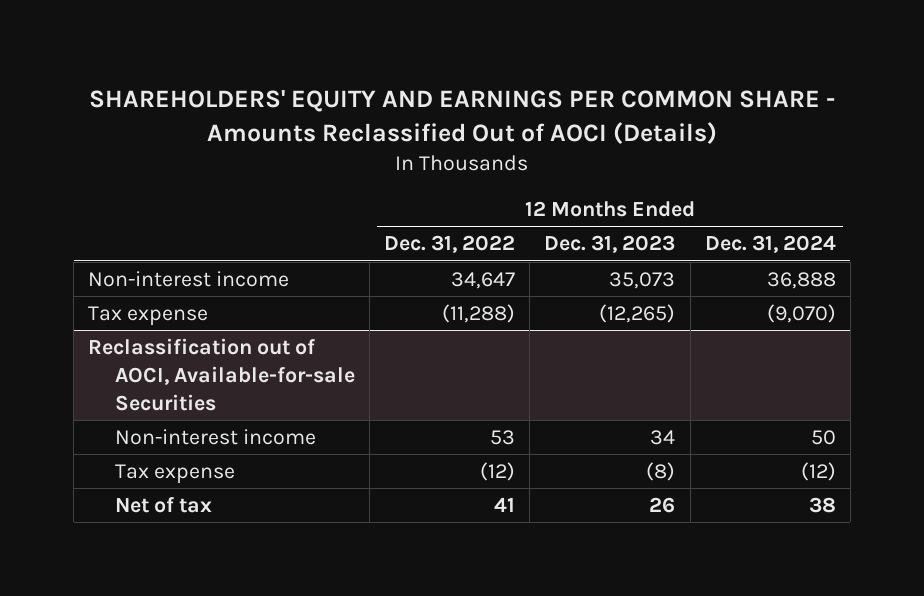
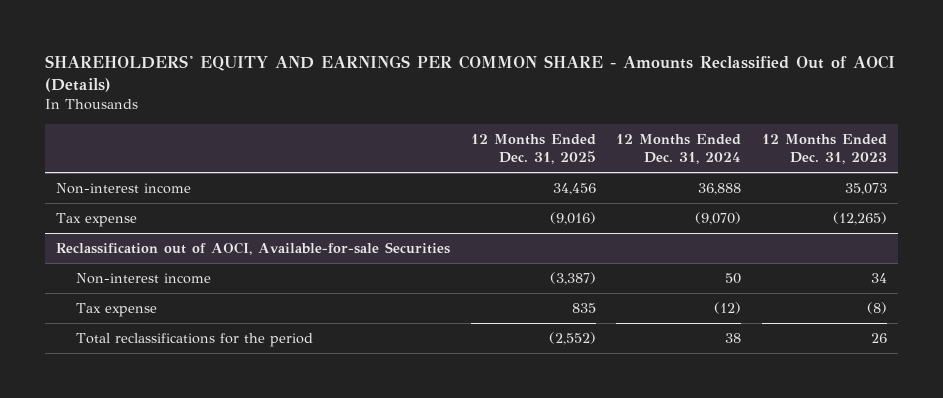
- | 12 Months Ended Dec. 31, 2022 | 12 Months Ended Dec. 31, 2023 | 12 Months Ended Dec. 31, 2024
+ | 12 Months Ended Dec. 31, 2025 | 12 Months Ended Dec. 31, 2024 | 12 Months Ended Dec. 31, 2023
@ Reclassification out of AOCI, Available-for-sale Securities
- Net of tax | 41 | 26 | 38
+ Total reclassifications for the period | (2,552) | 38 | 26

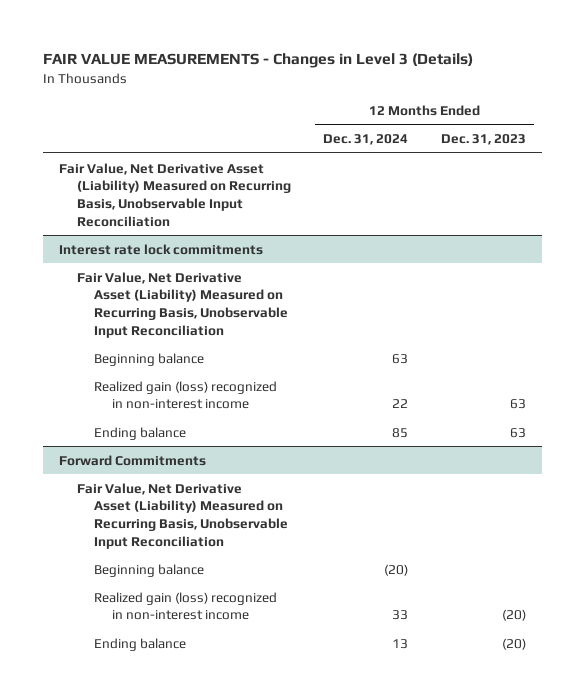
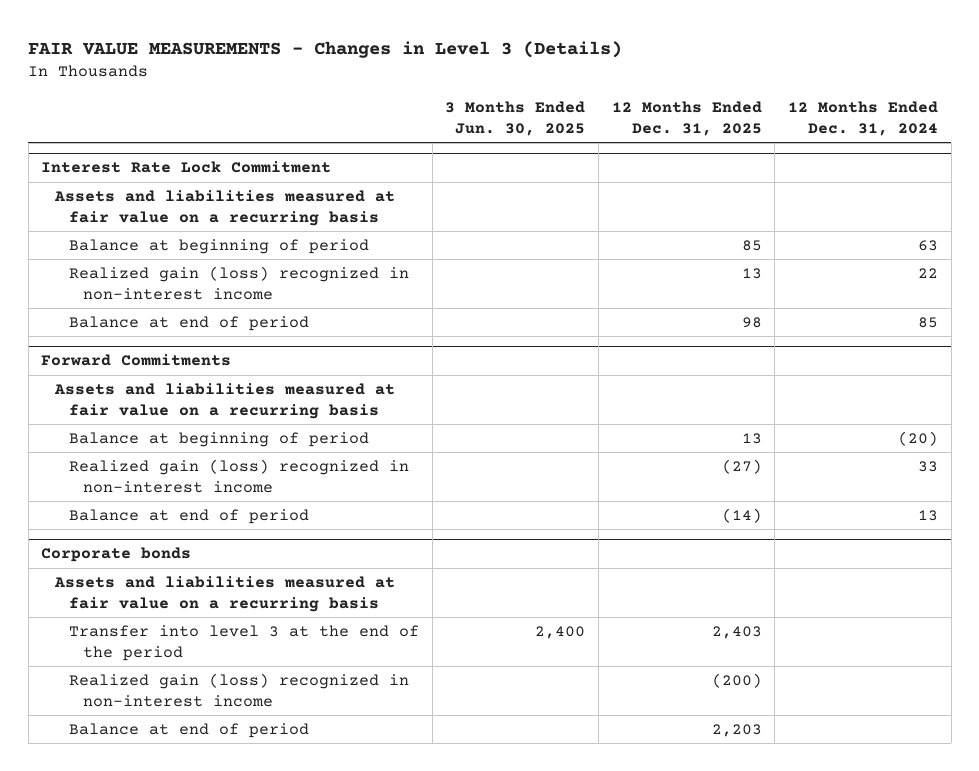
- | 12 Months Ended Dec. 31, 2024 | 12 Months Ended Dec. 31, 2023
+ | 3 Months Ended Jun. 30, 2025 | 12 Months Ended Dec. 31, 2025 | 12 Months Ended Dec. 31, 2024
- Fair Value, Net Derivative Asset (Liability) Measured on Recurring Basis, Unobservable Input Reconciliation
- Interest rate lock commitments
- Fair Value, Net Derivative Asset (Liability) Measured on Recurring Basis, Unobservable Input Reconciliation
- Beginning balance | 63 |
+ Interest Rate Lock Commitment
+ Assets and liabilities measured at fair value on a recurring basis
+ Balance at beginning of period | | 85 | 63
- Ending balance | 85 | 63
+ Balance at end of period | | 98 | 85
@ Forward Commitments
- Fair Value, Net Derivative Asset (Liability) Measured on Recurring Basis, Unobservable Input Reconciliation
- Beginning balance | (20) |
+ Assets and liabilities measured at fair value on a recurring basis
+ Balance at beginning of period | | 13 | (20)
- Ending balance | 13 | (20)
+ Balance at end of period | | (14) | 13
+ Corporate bonds
+ Assets and liabilities measured at fair value on a recurring basis
+ Transfer into level 3 at the end of the period | 2,400 | 2,403 |
+ Realized gain (loss) recognized in non-interest income | | (200) |
+ Balance at end of period | | 2,203 |

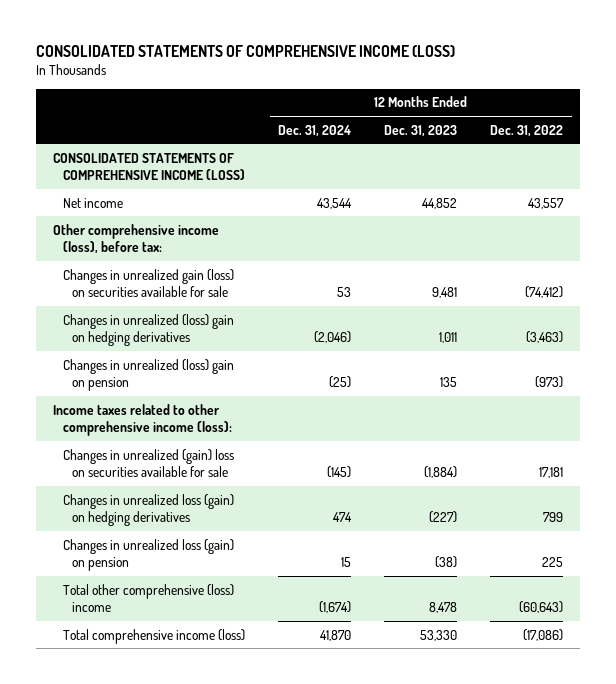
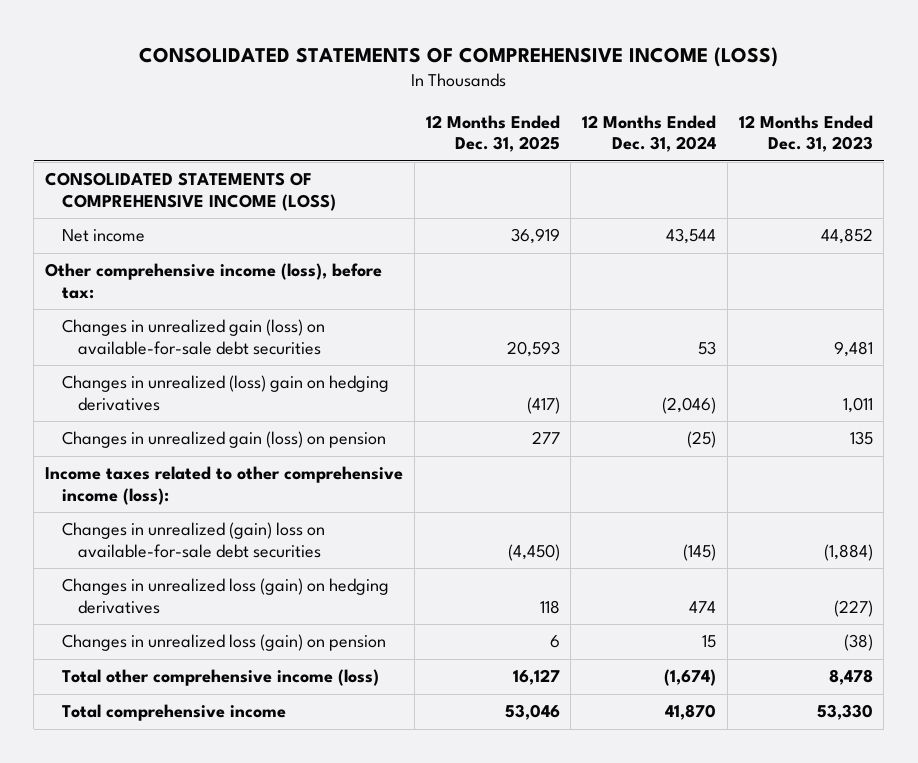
- | 12 Months Ended Dec. 31, 2024 | 12 Months Ended Dec. 31, 2023 | 12 Months Ended Dec. 31, 2022
+ | 12 Months Ended Dec. 31, 2025 | 12 Months Ended Dec. 31, 2024 | 12 Months Ended Dec. 31, 2023
- Changes in unrealized gain (loss) on securities available for sale | 53 | 9,481 | (74,412)
+ Changes in unrealized gain (loss) on available-for-sale debt securities | 20,593 | 53 | 9,481
- Changes in unrealized (loss) gain on pension | (25) | 135 | (973)
+ Changes in unrealized gain (loss) on pension | 277 | (25) | 135
- Changes in unrealized (gain) loss on securities available for sale | (145) | (1,884) | 17,181
+ Changes in unrealized (gain) loss on available-for-sale debt securities | (4,450) | (145) | (1,884)
- Total other comprehensive (loss) income | (1,674) | 8,478 | (60,643)
- Total comprehensive income (loss) | 41,870 | 53,330 | (17,086)
+ Total other comprehensive income (loss) | 16,127 | (1,674) | 8,478
+ Total comprehensive income | 53,046 | 41,870 | 53,330

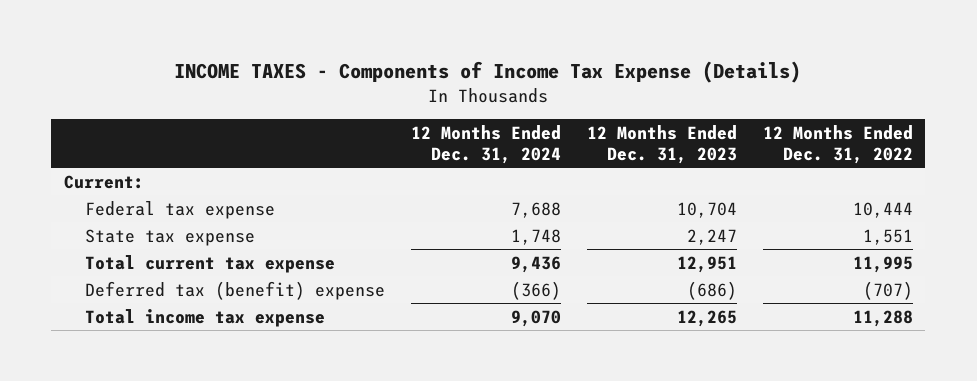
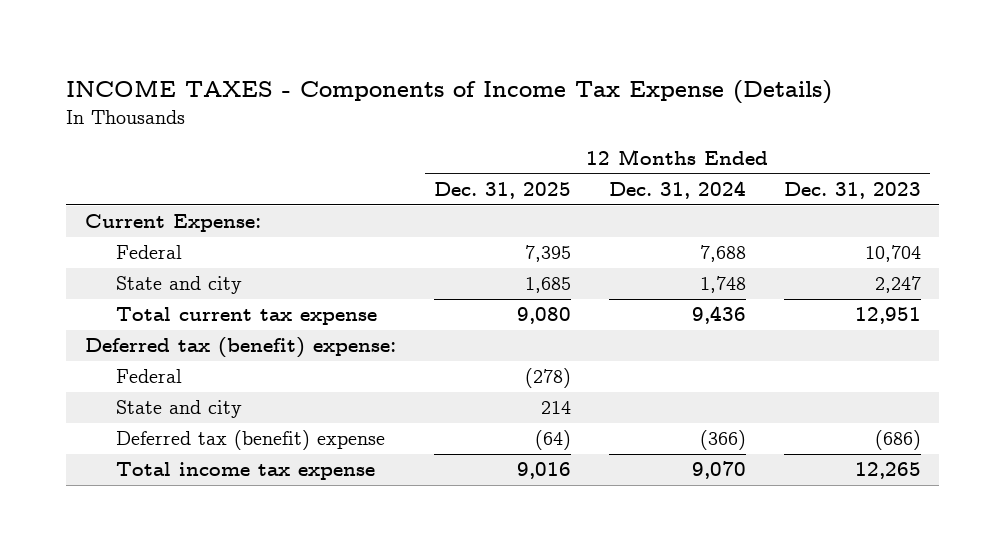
- | 12 Months Ended Dec. 31, 2024 | 12 Months Ended Dec. 31, 2023 | 12 Months Ended Dec. 31, 2022
+ | 12 Months Ended Dec. 31, 2025 | 12 Months Ended Dec. 31, 2024 | 12 Months Ended Dec. 31, 2023
- Current:
- Federal tax expense | 7,688 | 10,704 | 10,444
- State tax expense | 1,748 | 2,247 | 1,551
+ Current Expense:
+ Federal | 7,395 | 7,688 | 10,704
+ State and city | 1,685 | 1,748 | 2,247
+ Deferred tax (benefit) expense:
+ Federal | (278) | |
+ State and city | 214 | |

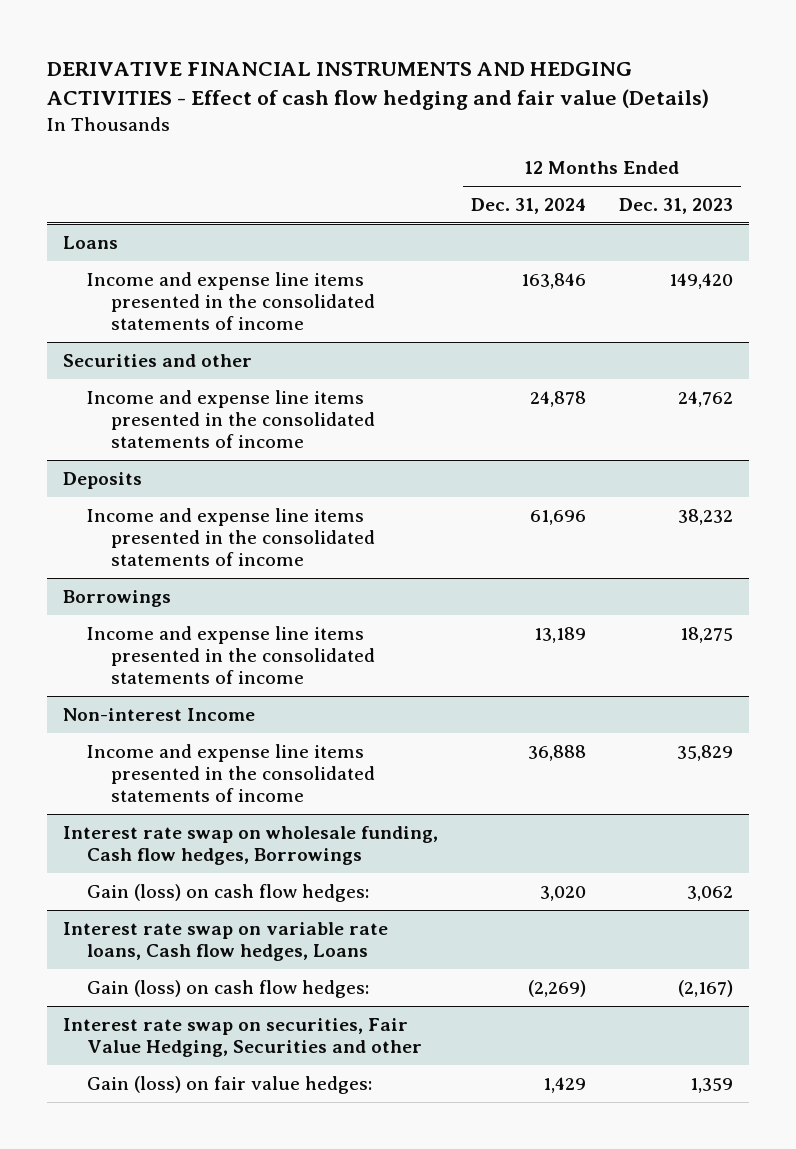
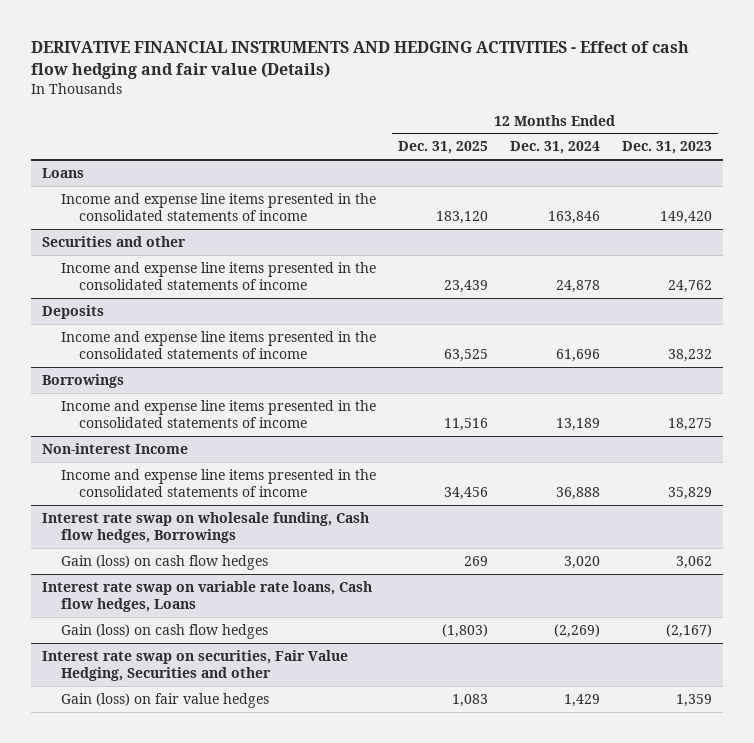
- | 12 Months Ended Dec. 31, 2024 | 12 Months Ended Dec. 31, 2023
+ | 12 Months Ended Dec. 31, 2025 | 12 Months Ended Dec. 31, 2024 | 12 Months Ended Dec. 31, 2023
@ Interest rate swap on wholesale funding, Cash flow hedges, Borrowings
- Gain (loss) on cash flow hedges: | 3,020 | 3,062
+ Gain (loss) on cash flow hedges | 269 | 3,020 | 3,062
@ Interest rate swap on variable rate loans, Cash flow hedges, Loans
- Gain (loss) on cash flow hedges: | (2,269) | (2,167)
+ Gain (loss) on cash flow hedges | (1,803) | (2,269) | (2,167)
@ Interest rate swap on securities, Fair Value Hedging, Securities and other
- Gain (loss) on fair value hedges: | 1,429 | 1,359
+ Gain (loss) on fair value hedges | 1,083 | 1,429 | 1,359

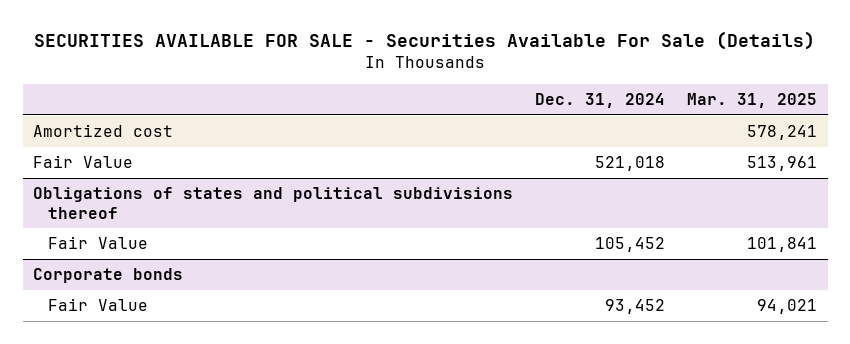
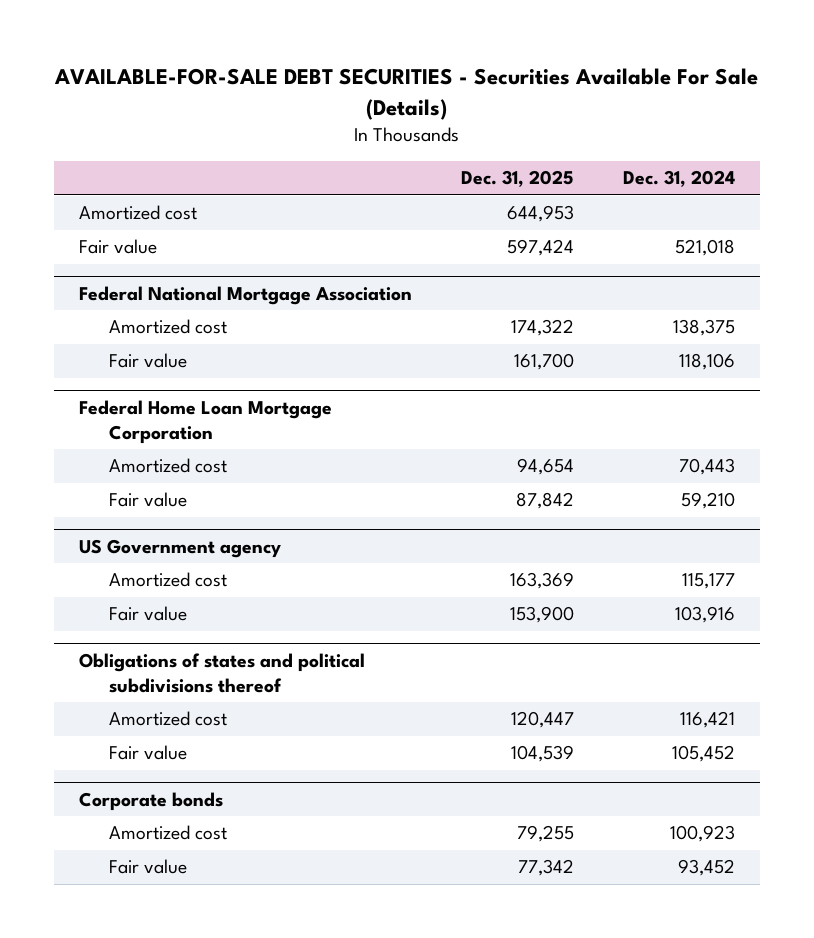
- SECURITIES AVAILABLE FOR SALE - Securities Available For Sale (Details)
+ AVAILABLE-FOR-SALE DEBT SECURITIES - Securities Available For Sale (Details)
- | Dec. 31, 2024 | Mar. 31, 2025
+ | Dec. 31, 2025 | Dec. 31, 2024
- Fair Value | 521,018 | 513,961
+ Fair value | 597,424 | 521,018
+ Federal National Mortgage Association
+ Amortized cost | 174,322 | 138,375
+ Fair value | 161,700 | 118,106
+ Federal Home Loan Mortgage Corporation
+ Amortized cost | 94,654 | 70,443
+ Fair value | 87,842 | 59,210
+ US Government agency
+ Amortized cost | 163,369 | 115,177
+ Fair value | 153,900 | 103,916
@ Obligations of states and political subdivisions thereof
- Fair Value | 105,452 | 101,841
+ Amortized cost | 120,447 | 116,421
+ Fair value | 104,539 | 105,452
@ Corporate bonds
- Fair Value | 93,452 | 94,021
+ Amortized cost | 79,255 | 100,923
+ Fair value | 77,342 | 93,452

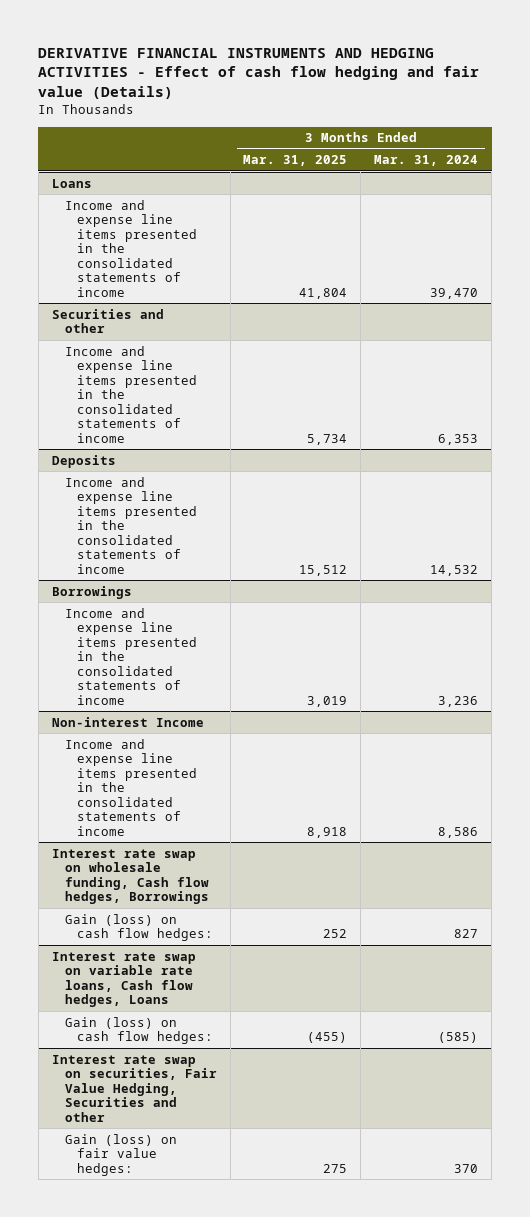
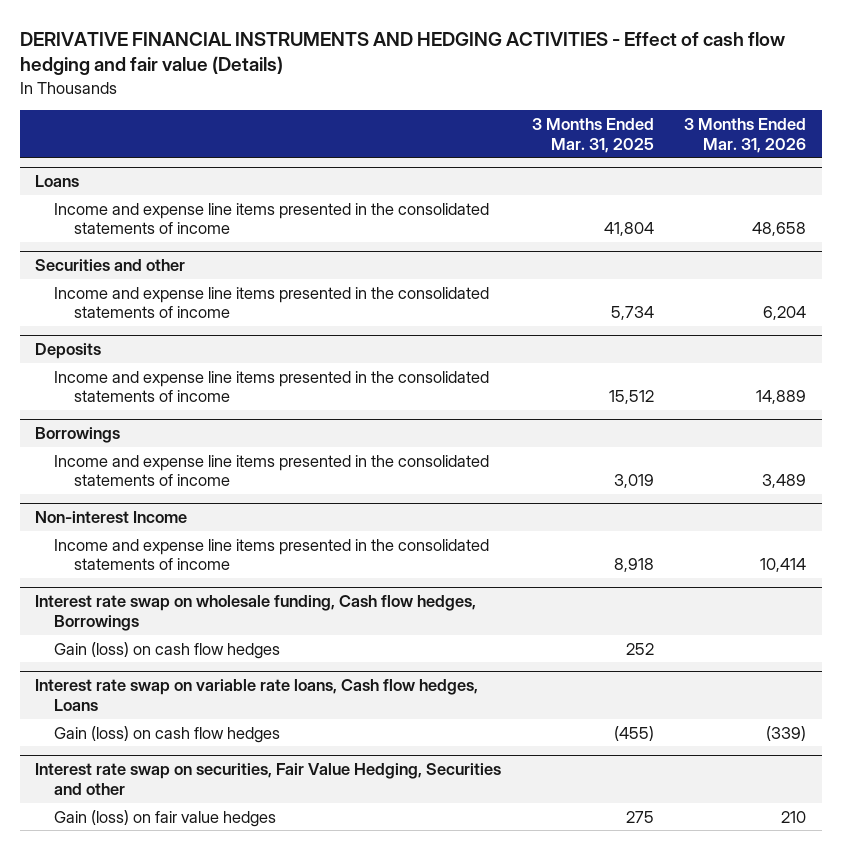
- | 3 Months Ended Mar. 31, 2025 | 3 Months Ended Mar. 31, 2024
+ | 3 Months Ended Mar. 31, 2025 | 3 Months Ended Mar. 31, 2026
@ Interest rate swap on wholesale funding, Cash flow hedges, Borrowings
- Gain (loss) on cash flow hedges: | 252 | 827
+ Gain (loss) on cash flow hedges | 252 |
@ Interest rate swap on variable rate loans, Cash flow hedges, Loans
- Gain (loss) on cash flow hedges: | (455) | (585)
+ Gain (loss) on cash flow hedges | (455) | (339)
@ Interest rate swap on securities, Fair Value Hedging, Securities and other
- Gain (loss) on fair value hedges: | 275 | 370
+ Gain (loss) on fair value hedges | 275 | 210

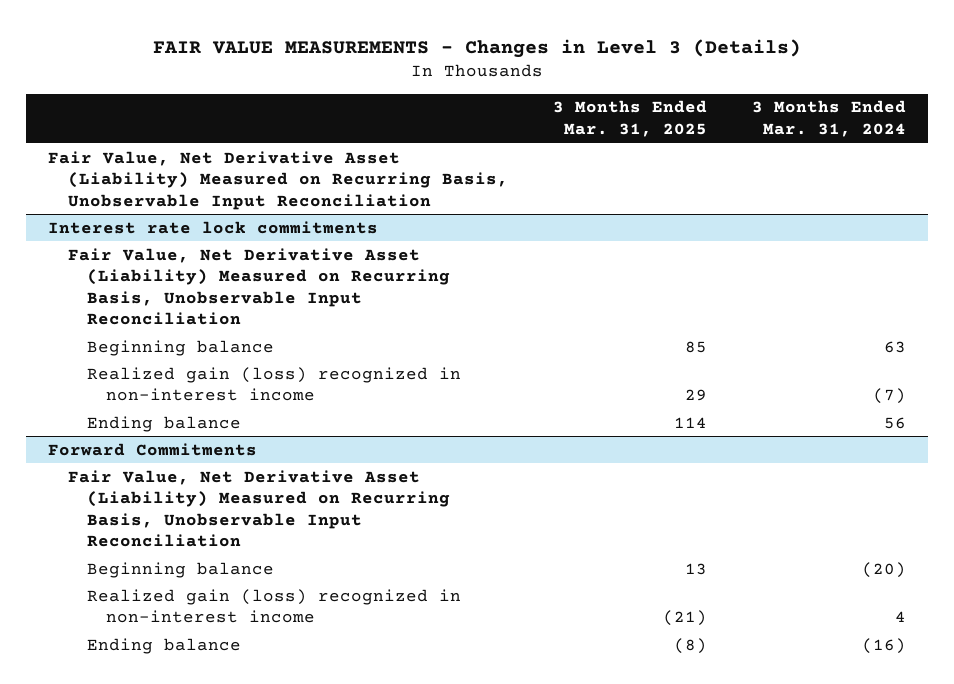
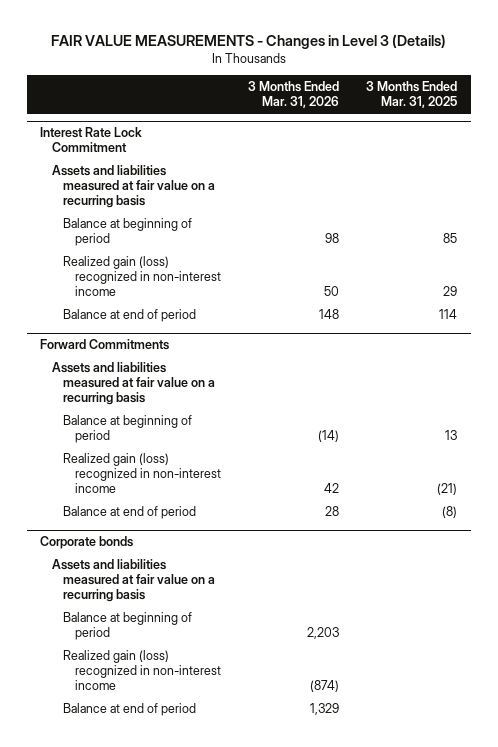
- | 3 Months Ended Mar. 31, 2025 | 3 Months Ended Mar. 31, 2024
+ | 3 Months Ended Mar. 31, 2026 | 3 Months Ended Mar. 31, 2025
- Fair Value, Net Derivative Asset (Liability) Measured on Recurring Basis, Unobservable Input Reconciliation
- Interest rate lock commitments
- Fair Value, Net Derivative Asset (Liability) Measured on Recurring Basis, Unobservable Input Reconciliation
- Beginning balance | 85 | 63
+ Interest Rate Lock Commitment
+ Assets and liabilities measured at fair value on a recurring basis
+ Balance at beginning of period | 98 | 85
- Ending balance | 114 | 56
+ Balance at end of period | 148 | 114
@ Forward Commitments
- Fair Value, Net Derivative Asset (Liability) Measured on Recurring Basis, Unobservable Input Reconciliation
- Beginning balance | 13 | (20)
+ Assets and liabilities measured at fair value on a recurring basis
+ Balance at beginning of period | (14) | 13
- Ending balance | (8) | (16)
+ Balance at end of period | 28 | (8)
+ Corporate bonds
+ Assets and liabilities measured at fair value on a recurring basis
+ Balance at beginning of period | 2,203 |
+ Realized gain (loss) recognized in non-interest income | (874) |
+ Balance at end of period | 1,329 |

